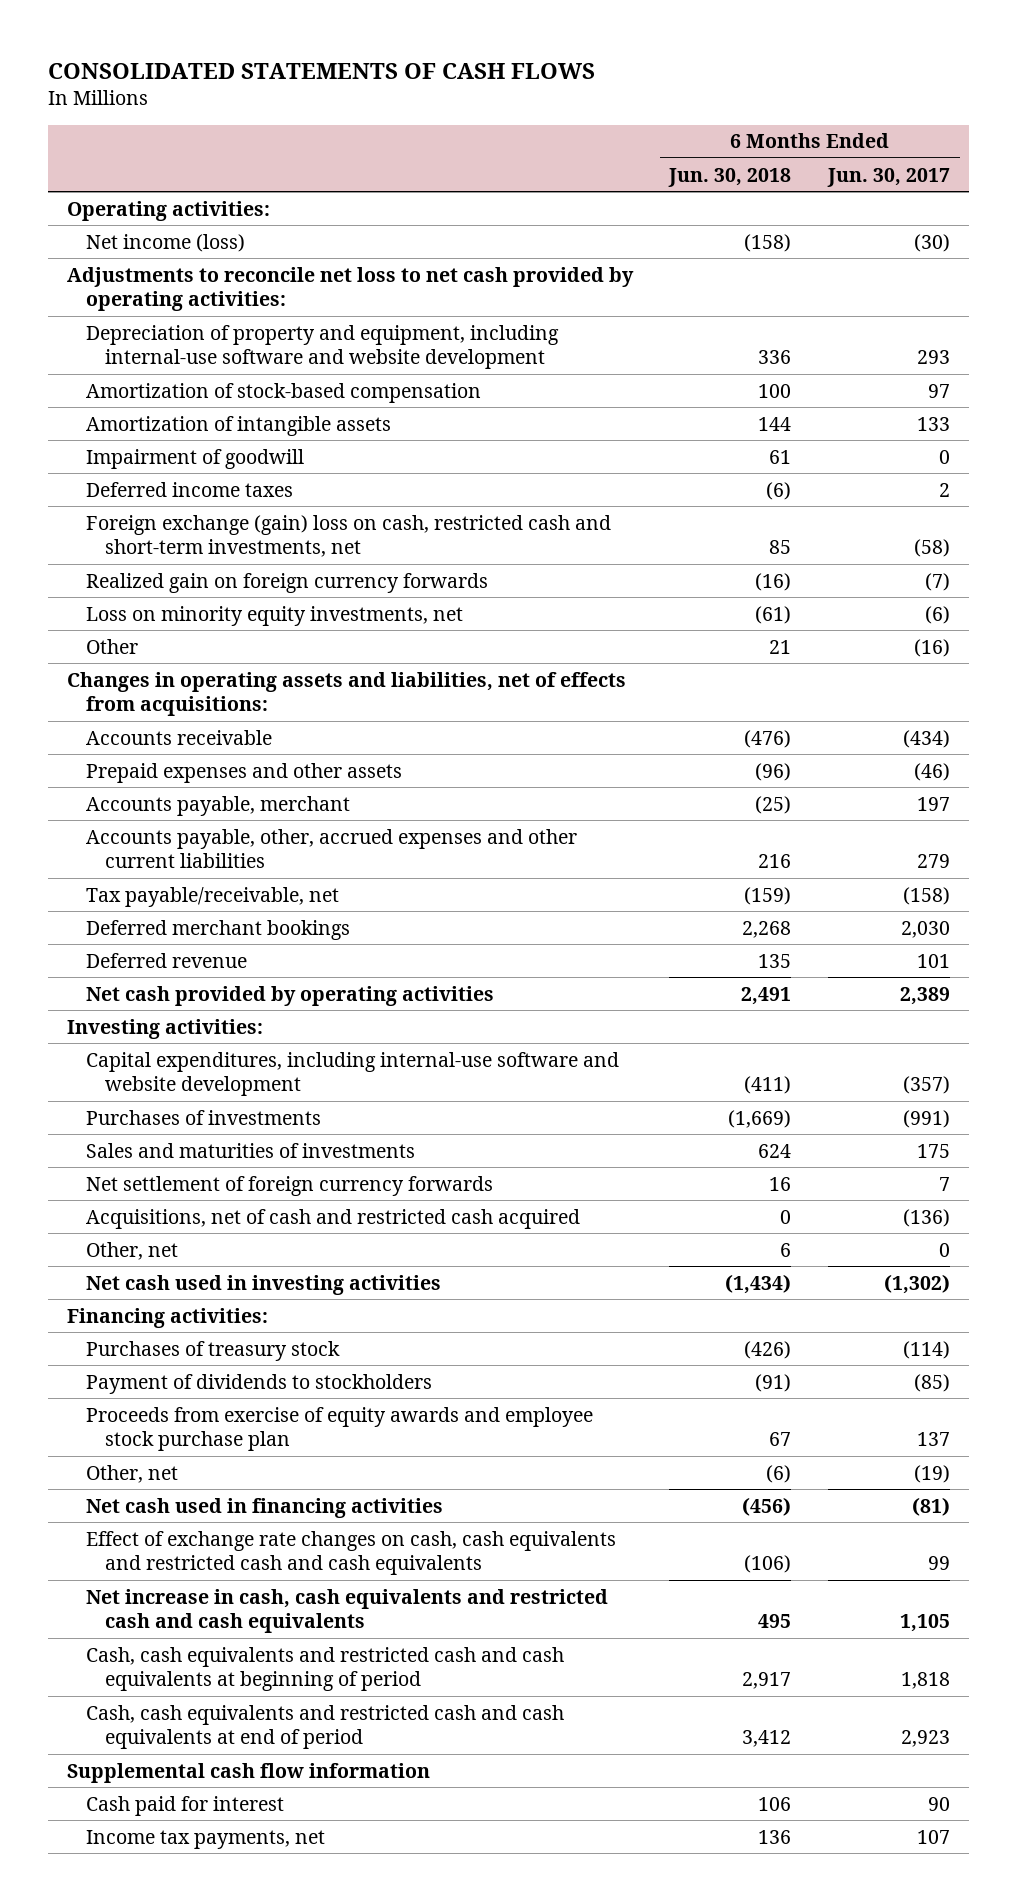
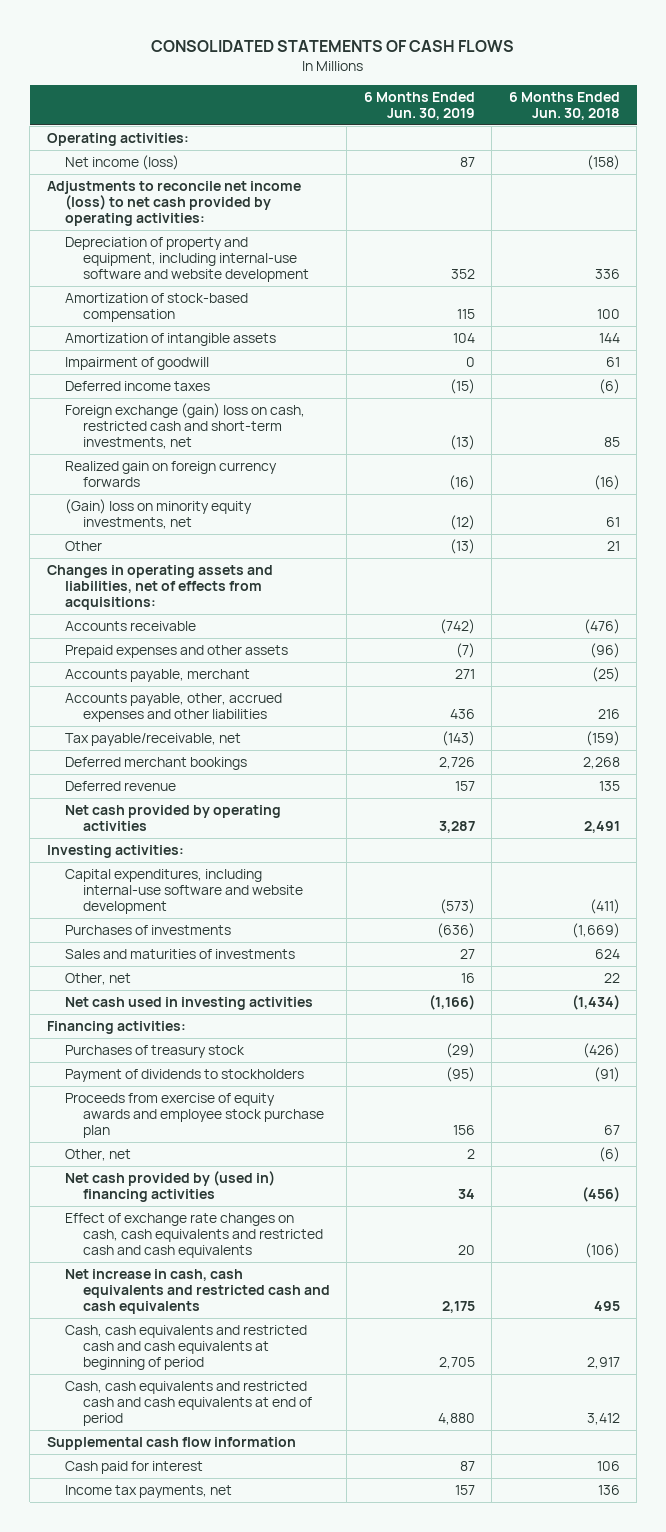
- | 6 Months Ended Jun. 30, 2018 | 6 Months Ended Jun. 30, 2017
+ | 6 Months Ended Jun. 30, 2019 | 6 Months Ended Jun. 30, 2018
- Adjustments to reconcile net loss to net cash provided by operating activities:
+ Adjustments to reconcile net income (loss) to net cash provided by operating activities:
- Loss on minority equity investments, net | (61) | (6)
+ (Gain) loss on minority equity investments, net | (12) | 61
- Accounts payable, other, accrued expenses and other current liabilities | 216 | 279
+ Accounts payable, other, accrued expenses and other liabilities | 436 | 216
- Net settlement of foreign currency forwards | 16 | 7
- Acquisitions, net of cash and restricted cash acquired | 0 | (136)
- Other, net | 6 | 0
+ Other, net | 16 | 22
- Net cash used in financing activities | (456) | (81)
+ Net cash provided by (used in) financing activities | 34 | (456)

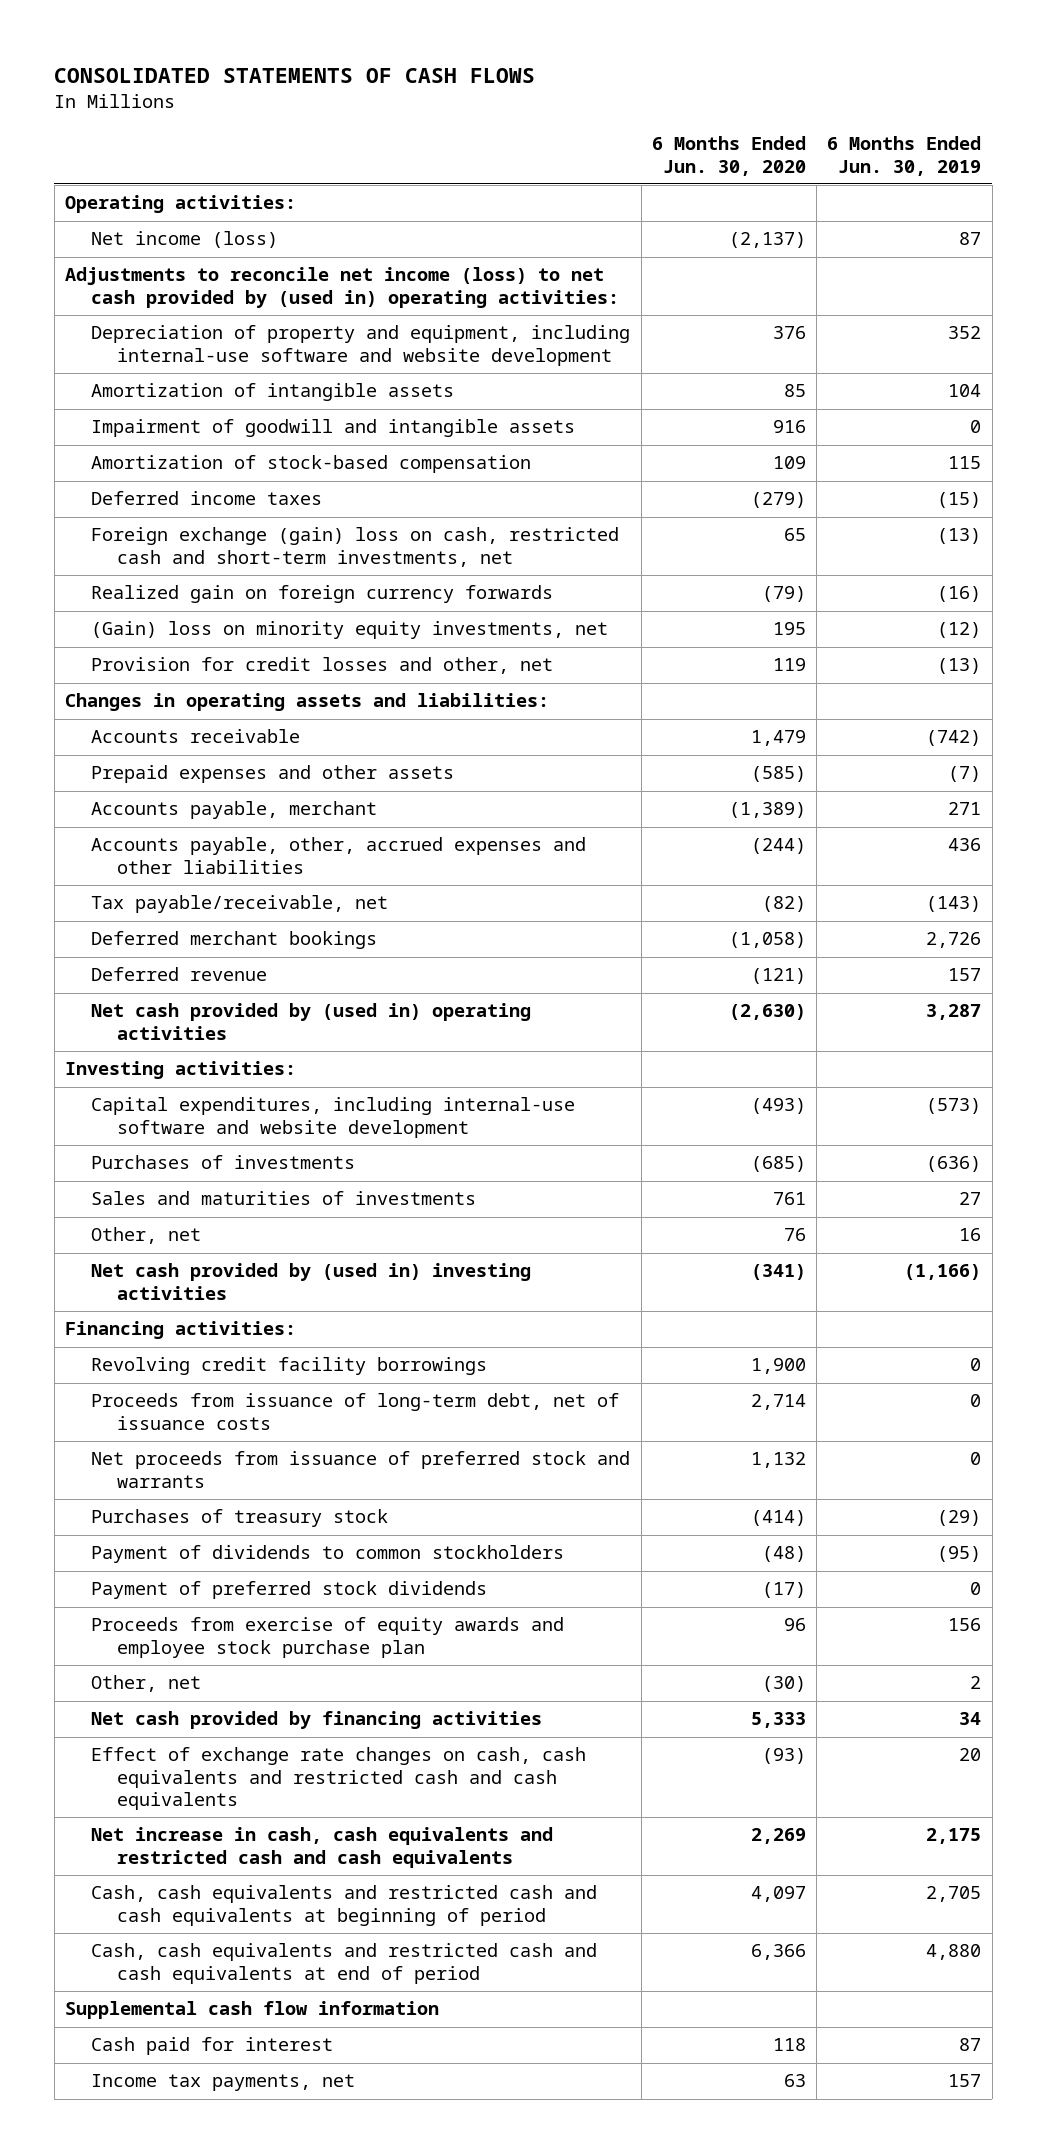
- | 6 Months Ended Jun. 30, 2019 | 6 Months Ended Jun. 30, 2018
+ | 6 Months Ended Jun. 30, 2020 | 6 Months Ended Jun. 30, 2019
- Adjustments to reconcile net income (loss) to net cash provided by operating activities:
+ Adjustments to reconcile net income (loss) to net cash provided by (used in) operating activities:
- Impairment of goodwill | 0 | 61
+ Impairment of goodwill and intangible assets | 916 | 0
moved down: Amortization of stock-based compensation | 109 | 115
- Other | (13) | 21
- Changes in operating assets and liabilities, net of effects from acquisitions:
+ Provision for credit losses and other, net | 119 | (13)
+ Changes in operating assets and liabilities:
- Net cash provided by operating activities | 3,287 | 2,491
+ Net cash provided by (used in) operating activities | (2,630) | 3,287
- Net cash used in investing activities | (1,166) | (1,434)
+ Net cash provided by (used in) investing activities | (341) | (1,166)
+ Revolving credit facility borrowings | 1,900 | 0
+ Proceeds from issuance of long-term debt, net of issuance costs | 2,714 | 0
+ Net proceeds from issuance of preferred stock and warrants | 1,132 | 0
- Payment of dividends to stockholders | (95) | (91)
+ Payment of dividends to common stockholders | (48) | (95)
+ Payment of preferred stock dividends | (17) | 0
- Net cash provided by (used in) financing activities | 34 | (456)
+ Net cash provided by financing activities | 5,333 | 34

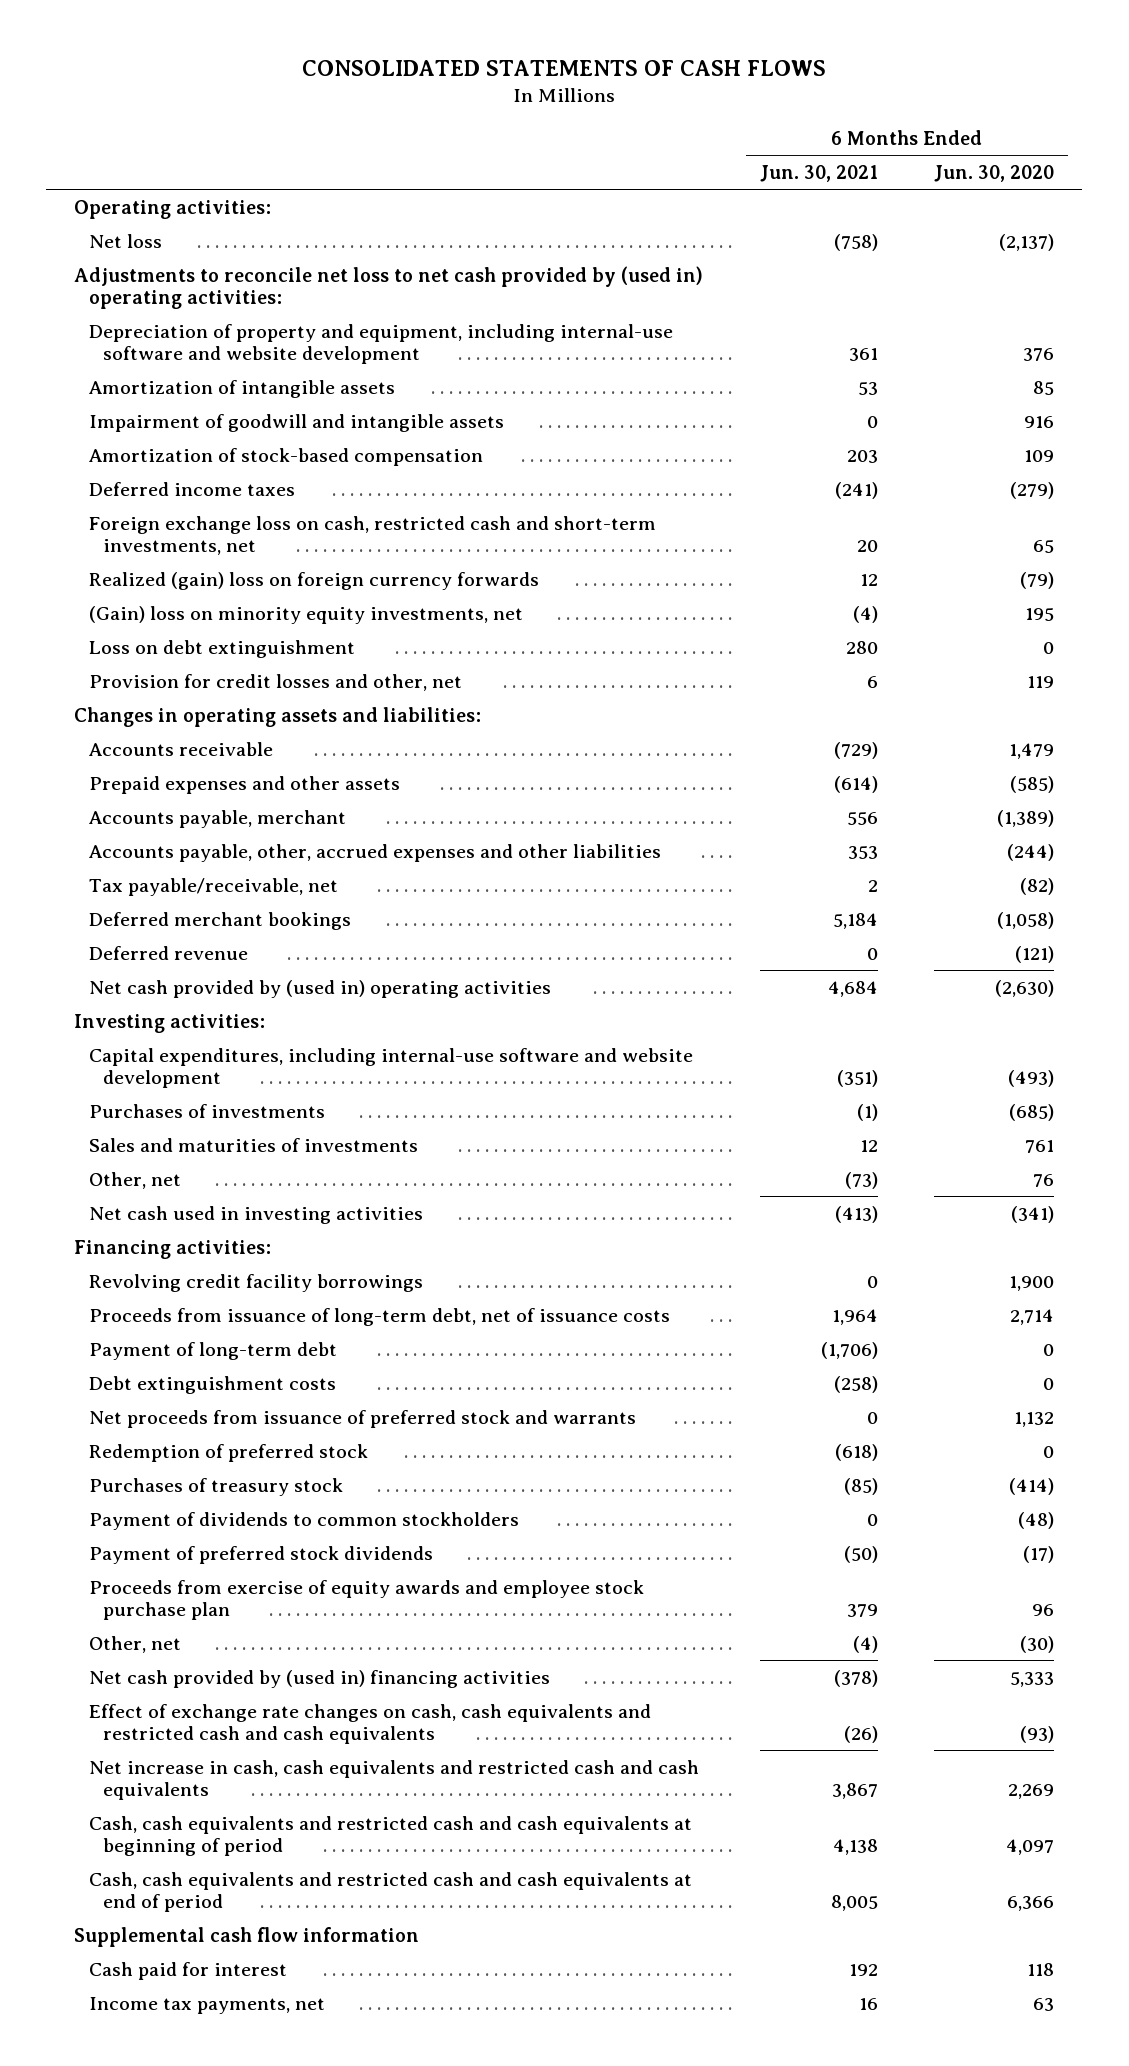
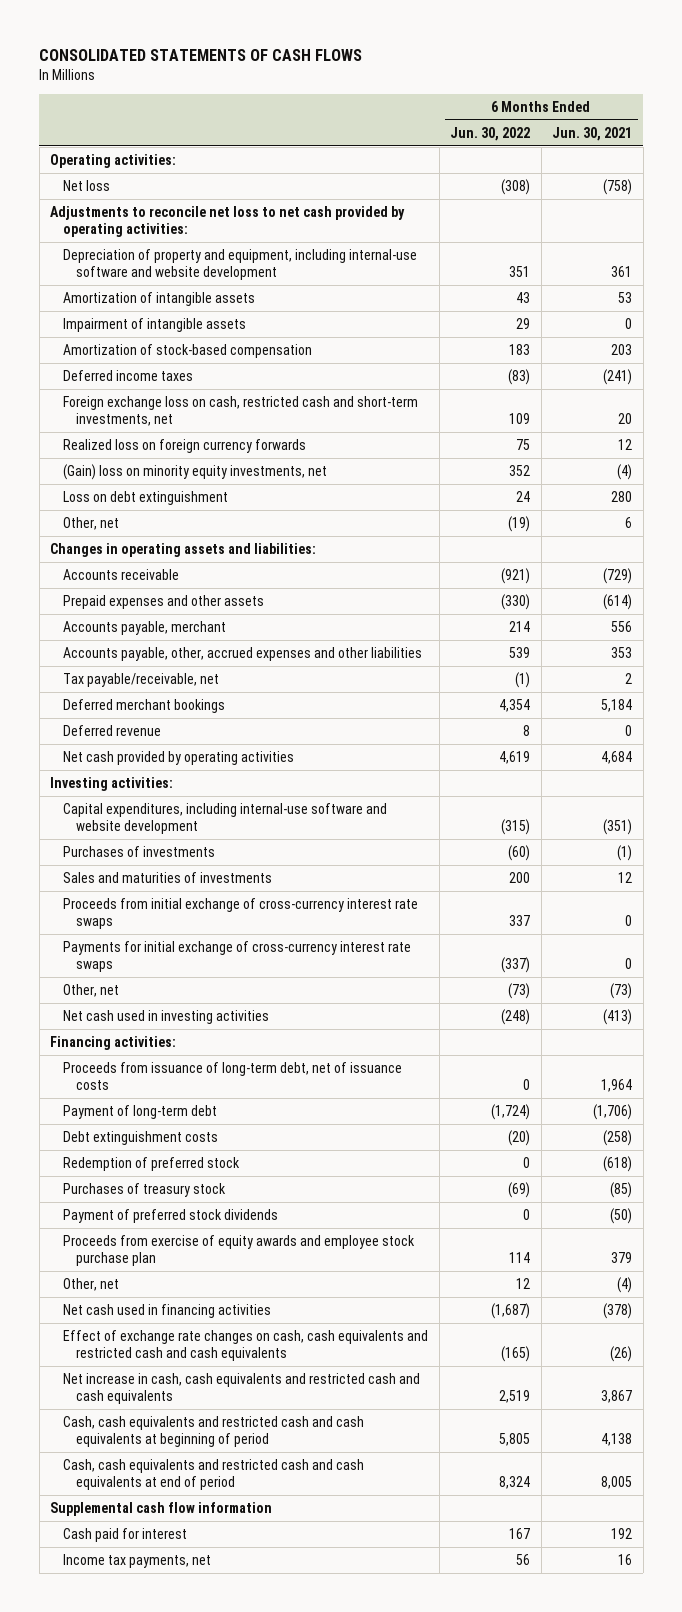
- | 6 Months Ended Jun. 30, 2021 | 6 Months Ended Jun. 30, 2020
+ | 6 Months Ended Jun. 30, 2022 | 6 Months Ended Jun. 30, 2021
- Adjustments to reconcile net loss to net cash provided by (used in) operating activities:
+ Adjustments to reconcile net loss to net cash provided by operating activities:
- Impairment of goodwill and intangible assets | 0 | 916
+ Impairment of intangible assets | 29 | 0
- Realized (gain) loss on foreign currency forwards | 12 | (79)
+ Realized loss on foreign currency forwards | 75 | 12
- Provision for credit losses and other, net | 6 | 119
+ Other, net | (19) | 6
- Net cash provided by (used in) operating activities | 4,684 | (2,630)
+ Net cash provided by operating activities | 4,619 | 4,684
+ Proceeds from initial exchange of cross-currency interest rate swaps | 337 | 0
+ Payments for initial exchange of cross-currency interest rate swaps | (337) | 0
- Revolving credit facility borrowings | 0 | 1,900
- Net proceeds from issuance of preferred stock and warrants | 0 | 1,132
- Payment of dividends to common stockholders | 0 | (48)
- Net cash provided by (used in) financing activities | (378) | 5,333
+ Net cash used in financing activities | (1,687) | (378)

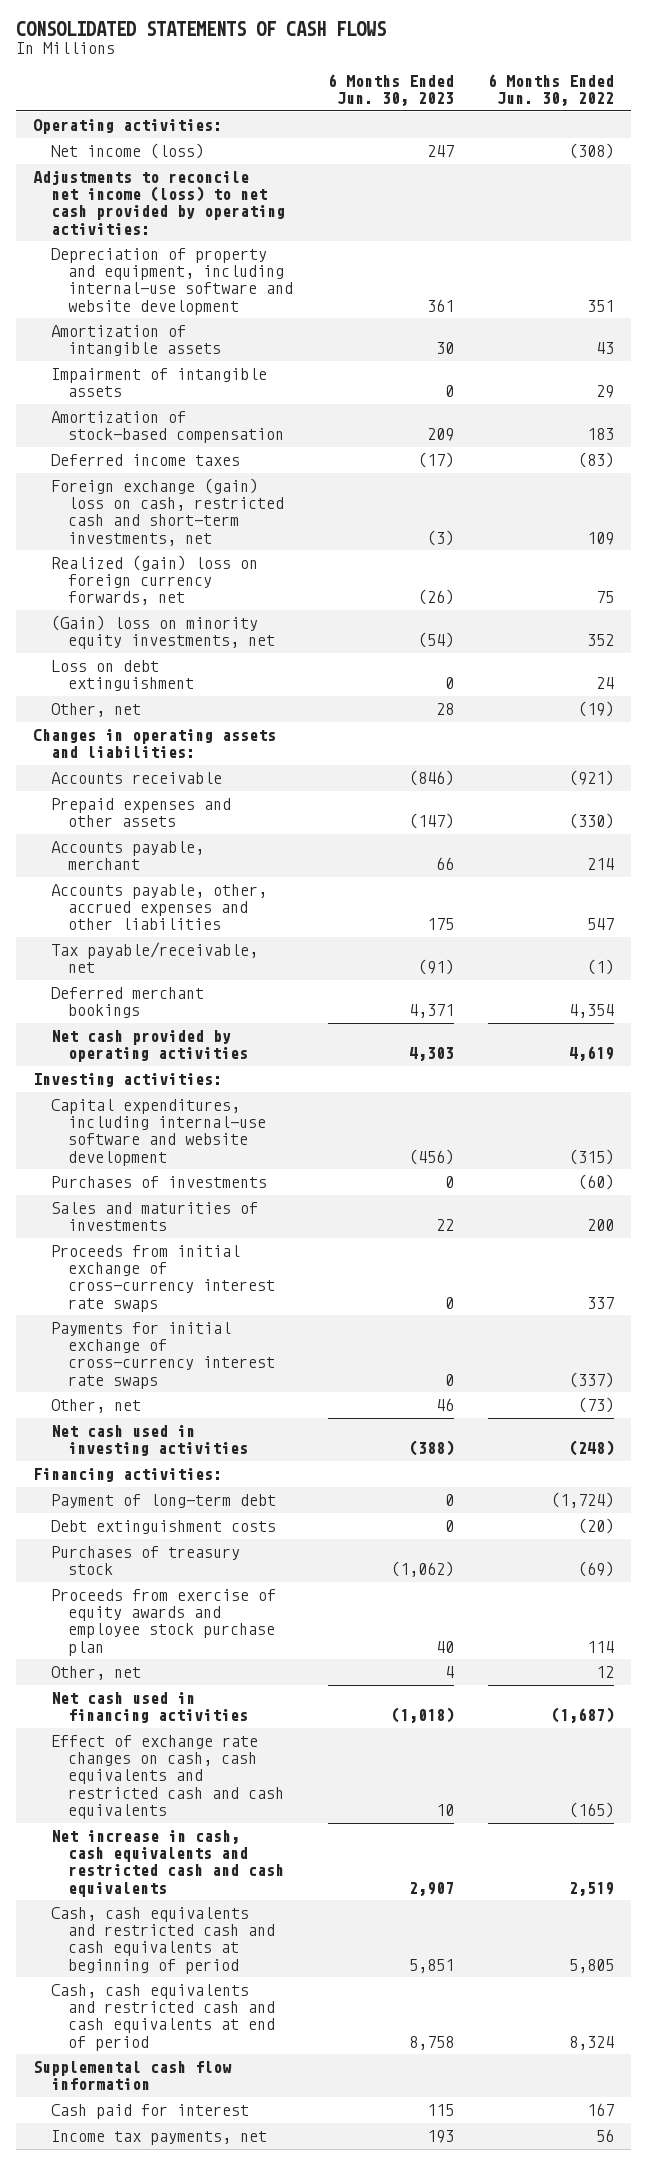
- | 6 Months Ended Jun. 30, 2022 | 6 Months Ended Jun. 30, 2021
+ | 6 Months Ended Jun. 30, 2023 | 6 Months Ended Jun. 30, 2022
- Net loss | (308) | (758)
- Adjustments to reconcile net loss to net cash provided by operating activities:
+ Net income (loss) | 247 | (308)
+ Adjustments to reconcile net income (loss) to net cash provided by operating activities:
- Foreign exchange loss on cash, restricted cash and short-term investments, net | 109 | 20
- Realized loss on foreign currency forwards | 75 | 12
+ Foreign exchange (gain) loss on cash, restricted cash and short-term investments, net | (3) | 109
+ Realized (gain) loss on foreign currency forwards, net | (26) | 75
- Accounts payable, other, accrued expenses and other liabilities | 539 | 353
+ Accounts payable, other, accrued expenses and other liabilities | 175 | 547
- Deferred revenue | 8 | 0
- Proceeds from issuance of long-term debt, net of issuance costs | 0 | 1,964
- Redemption of preferred stock | 0 | (618)
- Payment of preferred stock dividends | 0 | (50)

